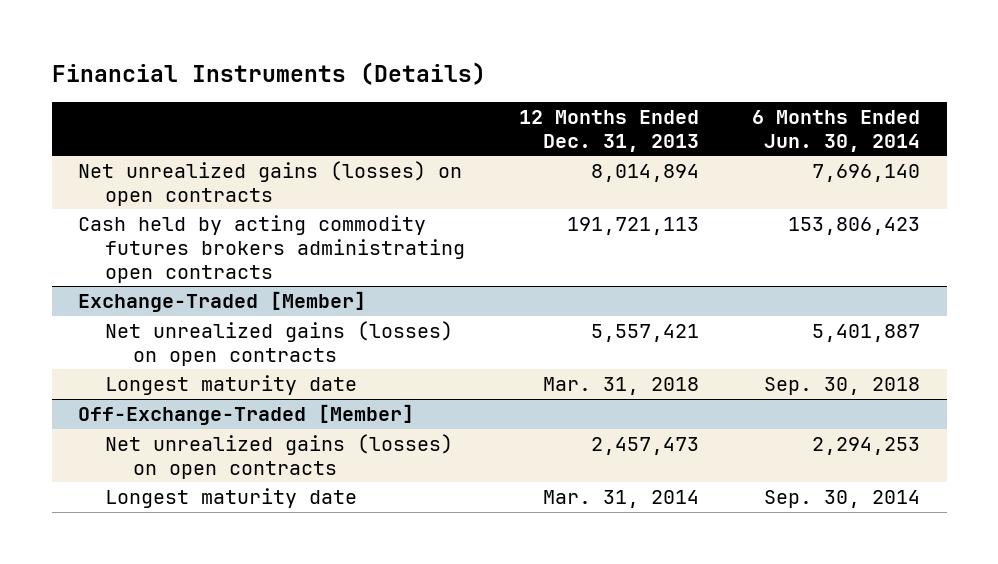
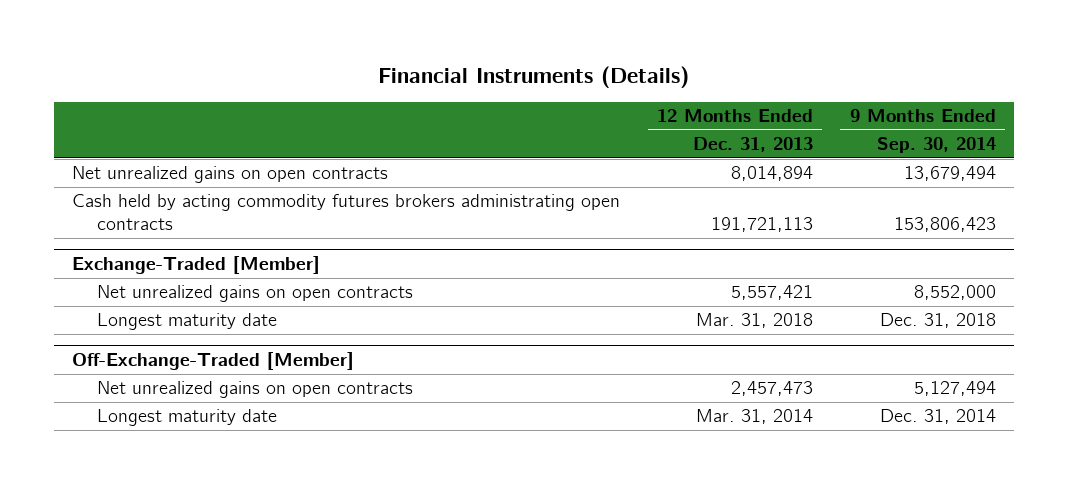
- | 12 Months Ended Dec. 31, 2013 | 6 Months Ended Jun. 30, 2014
+ | 12 Months Ended Dec. 31, 2013 | 9 Months Ended Sep. 30, 2014
- Net unrealized gains (losses) on open contracts | 8,014,894 | 7,696,140
+ Net unrealized gains on open contracts | 8,014,894 | 13,679,494
@ Exchange-Traded [Member]
- Net unrealized gains (losses) on open contracts | 5,557,421 | 5,401,887
+ Net unrealized gains on open contracts | 5,557,421 | 8,552,000
@ Off-Exchange-Traded [Member]
- Net unrealized gains (losses) on open contracts | 2,457,473 | 2,294,253
+ Net unrealized gains on open contracts | 2,457,473 | 5,127,494

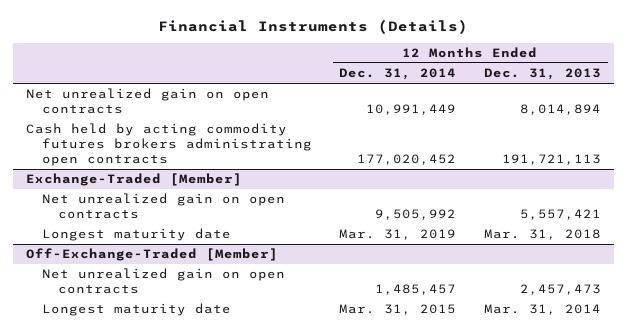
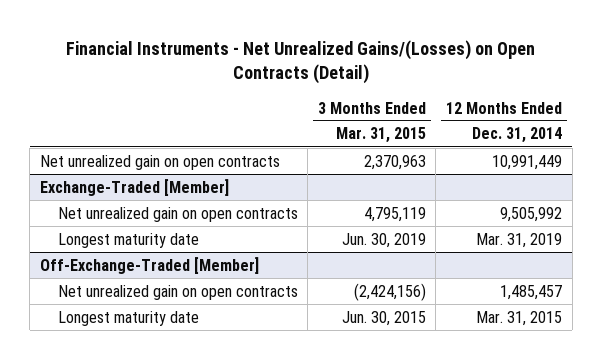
- Financial Instruments (Details)
+ Financial Instruments - Net Unrealized Gains/(Losses) on Open Contracts (Detail)
- | 12 Months Ended Dec. 31, 2014 | 12 Months Ended Dec. 31, 2013
+ | 3 Months Ended Mar. 31, 2015 | 12 Months Ended Dec. 31, 2014
- Cash held by acting commodity futures brokers administrating open contracts | 177,020,452 | 191,721,113

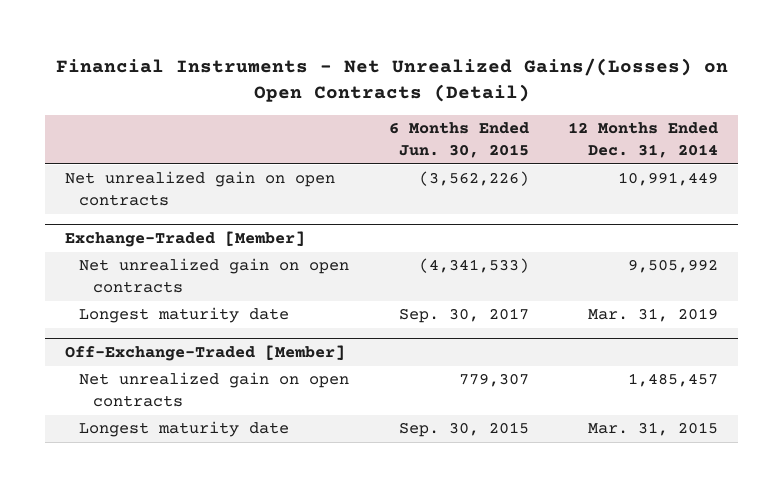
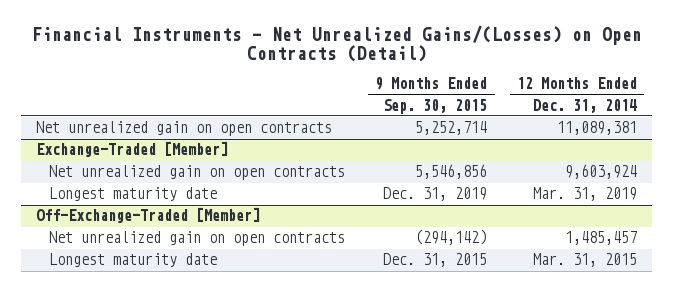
- | 6 Months Ended Jun. 30, 2015 | 12 Months Ended Dec. 31, 2014
+ | 9 Months Ended Sep. 30, 2015 | 12 Months Ended Dec. 31, 2014
- Net unrealized gain on open contracts | (3,562,226) | 10,991,449
+ Net unrealized gain on open contracts | 5,252,714 | 11,089,381
@ Exchange-Traded [Member]
- Net unrealized gain on open contracts | (4,341,533) | 9,505,992
+ Net unrealized gain on open contracts | 5,546,856 | 9,603,924

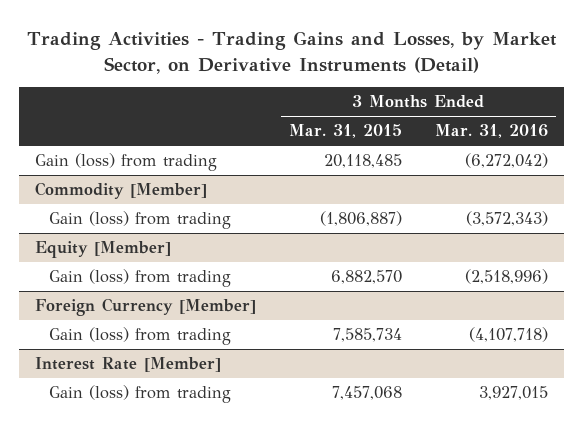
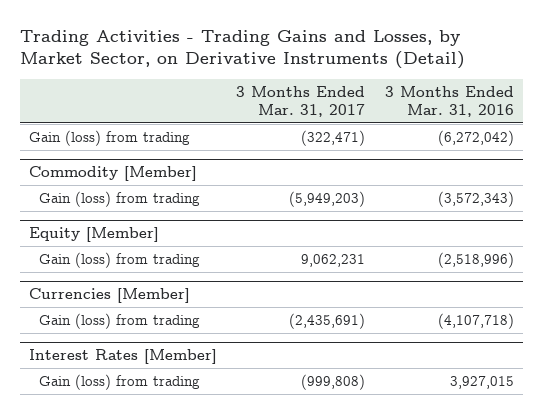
- | 3 Months Ended Mar. 31, 2015 | 3 Months Ended Mar. 31, 2016
+ | 3 Months Ended Mar. 31, 2017 | 3 Months Ended Mar. 31, 2016
- Foreign Currency [Member]
+ Currencies [Member]
- Interest Rate [Member]
+ Interest Rates [Member]

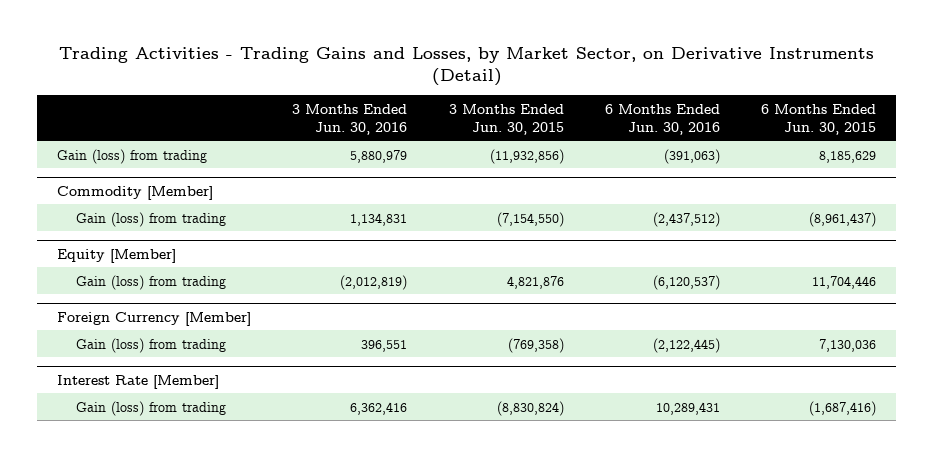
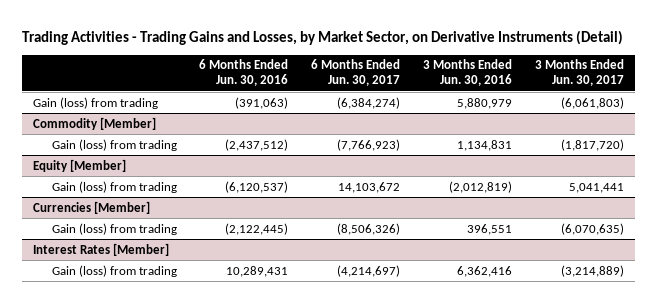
- | 3 Months Ended Jun. 30, 2016 | 3 Months Ended Jun. 30, 2015 | 6 Months Ended Jun. 30, 2016 | 6 Months Ended Jun. 30, 2015
+ | 6 Months Ended Jun. 30, 2016 | 6 Months Ended Jun. 30, 2017 | 3 Months Ended Jun. 30, 2016 | 3 Months Ended Jun. 30, 2017
- Foreign Currency [Member]
+ Currencies [Member]
- Interest Rate [Member]
+ Interest Rates [Member]

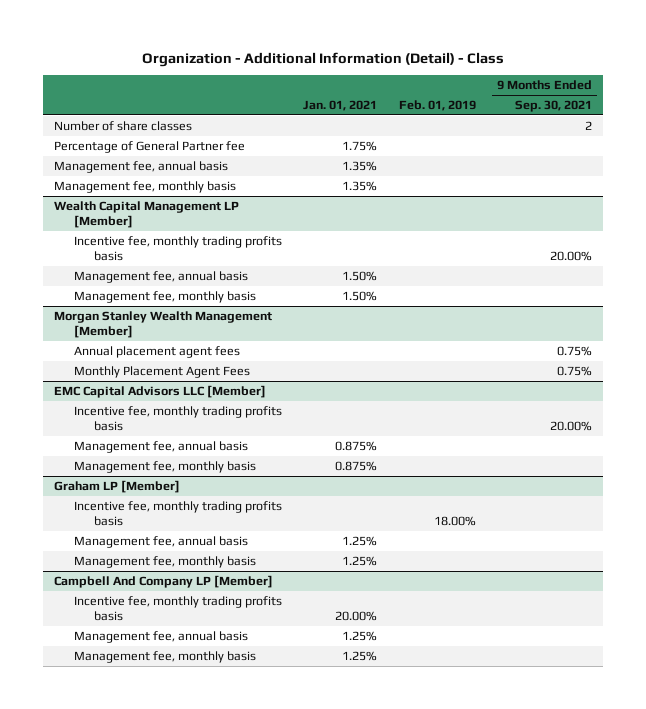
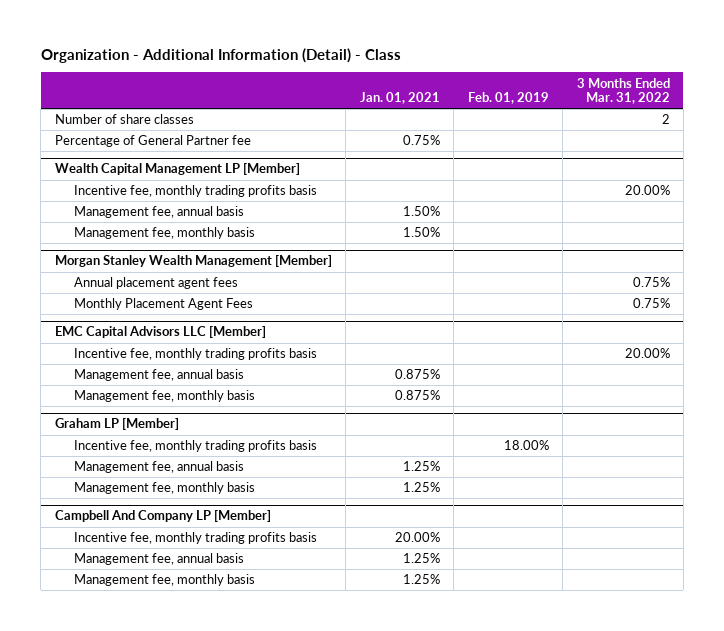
- | Jan. 01, 2021 | Feb. 01, 2019 | 9 Months Ended Sep. 30, 2021
+ | Jan. 01, 2021 | Feb. 01, 2019 | 3 Months Ended Mar. 31, 2022
- Percentage of General Partner fee | 1.75% | |
- Management fee, annual basis | 1.35% | |
- Management fee, monthly basis | 1.35% | |
+ Percentage of General Partner fee | 0.75% | |

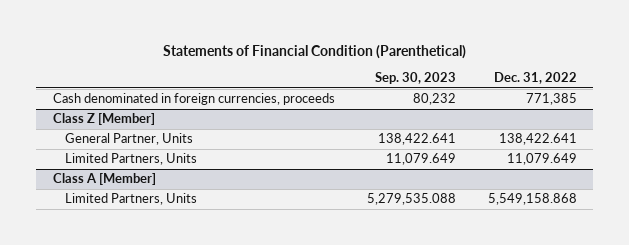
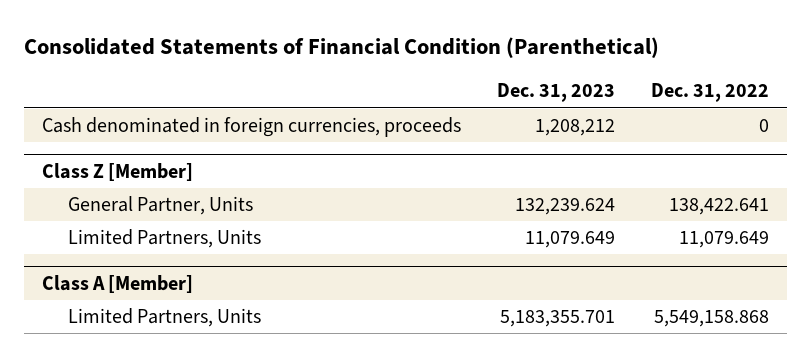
- Statements of Financial Condition (Parenthetical)
+ Consolidated Statements of Financial Condition (Parenthetical)
- | Sep. 30, 2023 | Dec. 31, 2022
+ | Dec. 31, 2023 | Dec. 31, 2022
- Cash denominated in foreign currencies, proceeds | 80,232 | 771,385
+ Cash denominated in foreign currencies, proceeds | 1,208,212 | 0

